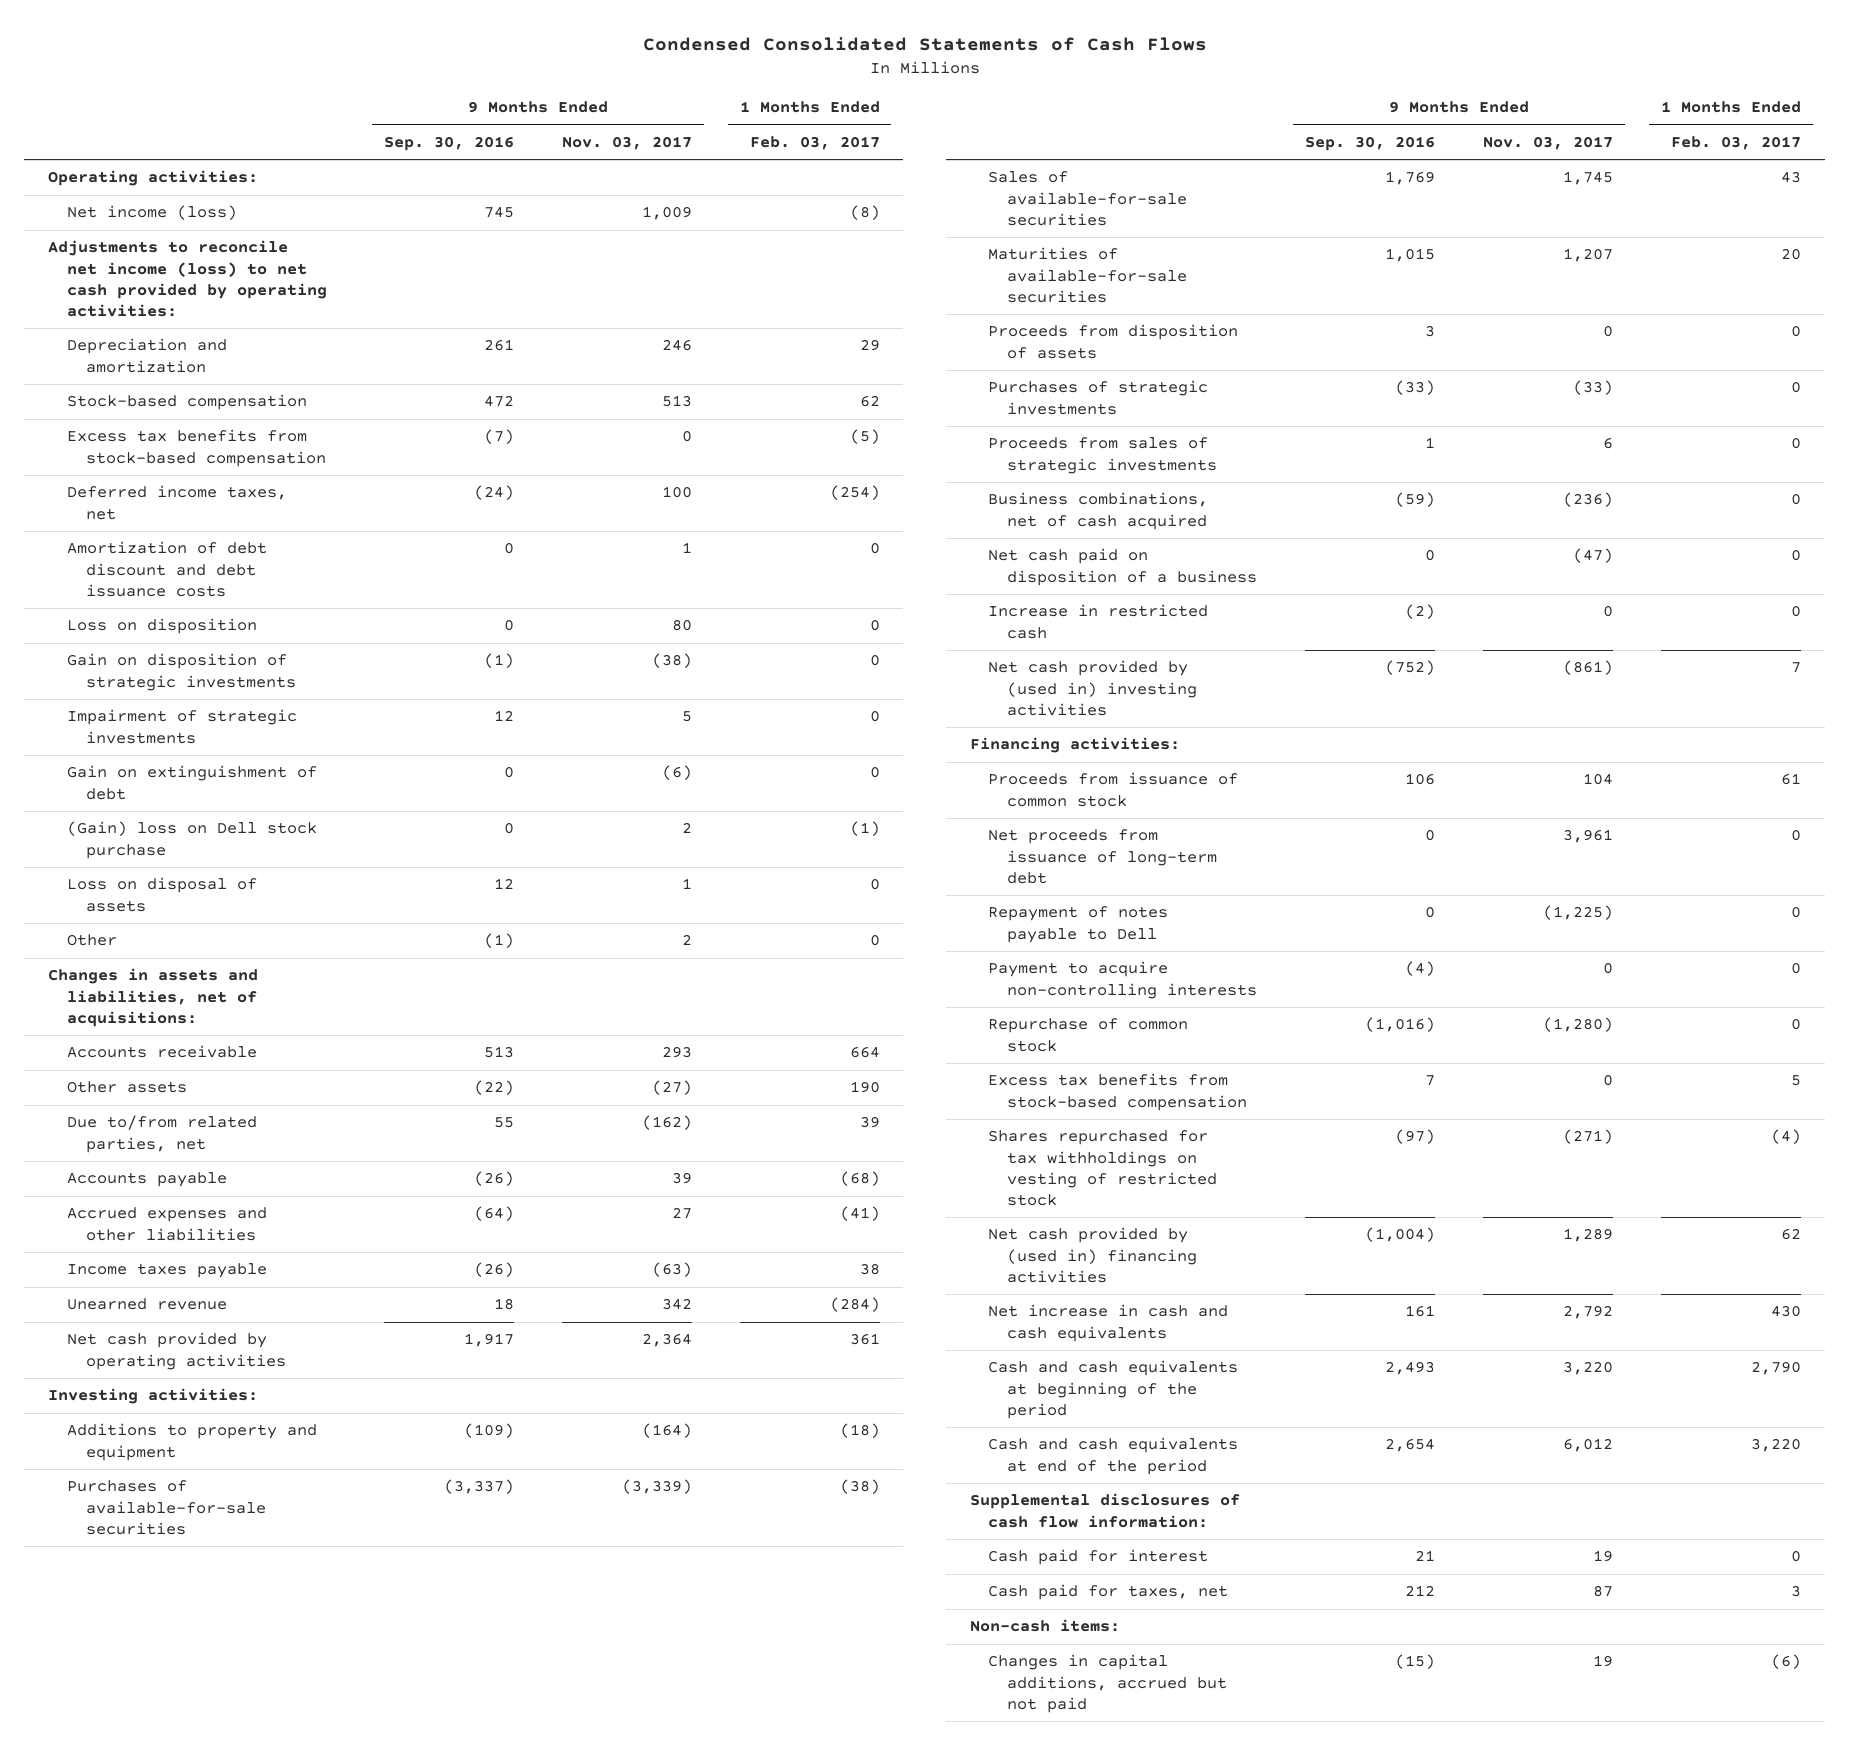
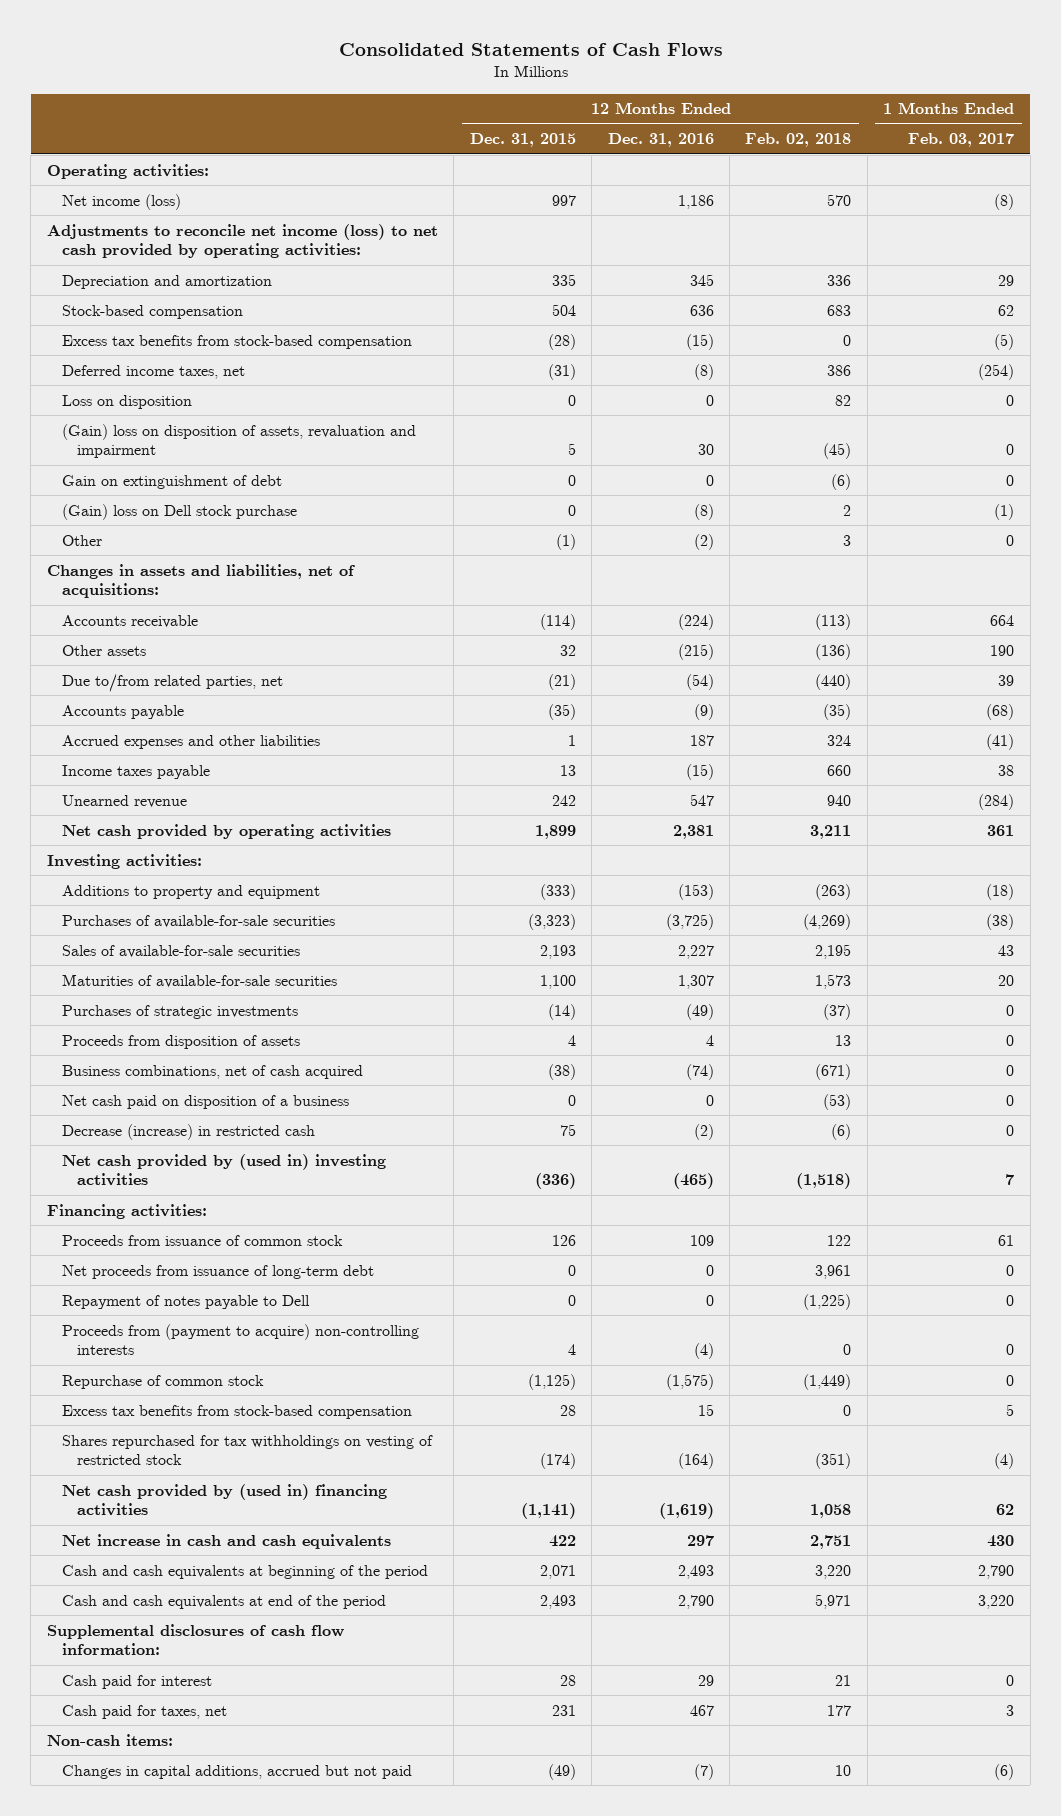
- Condensed Consolidated Statements of Cash Flows
+ Consolidated Statements of Cash Flows
- | 9 Months Ended Sep. 30, 2016 | 9 Months Ended Nov. 03, 2017 | 1 Months Ended Feb. 03, 2017
+ | 12 Months Ended Dec. 31, 2015 | 12 Months Ended Dec. 31, 2016 | 12 Months Ended Feb. 02, 2018 | 1 Months Ended Feb. 03, 2017
- Amortization of debt discount and debt issuance costs | 0 | 1 | 0
- Gain on disposition of strategic investments | (1) | (38) | 0
- Impairment of strategic investments | 12 | 5 | 0
+ (Gain) loss on disposition of assets, revaluation and impairment | 5 | 30 | (45) | 0
- Loss on disposal of assets | 12 | 1 | 0
- Proceeds from sales of strategic investments | 1 | 6 | 0
moved down: Proceeds from disposition of assets | 4 | 4 | 13 | 0
- Increase in restricted cash | (2) | 0 | 0
+ Decrease (increase) in restricted cash | 75 | (2) | (6) | 0
- Payment to acquire non-controlling interests | (4) | 0 | 0
+ Proceeds from (payment to acquire) non-controlling interests | 4 | (4) | 0 | 0

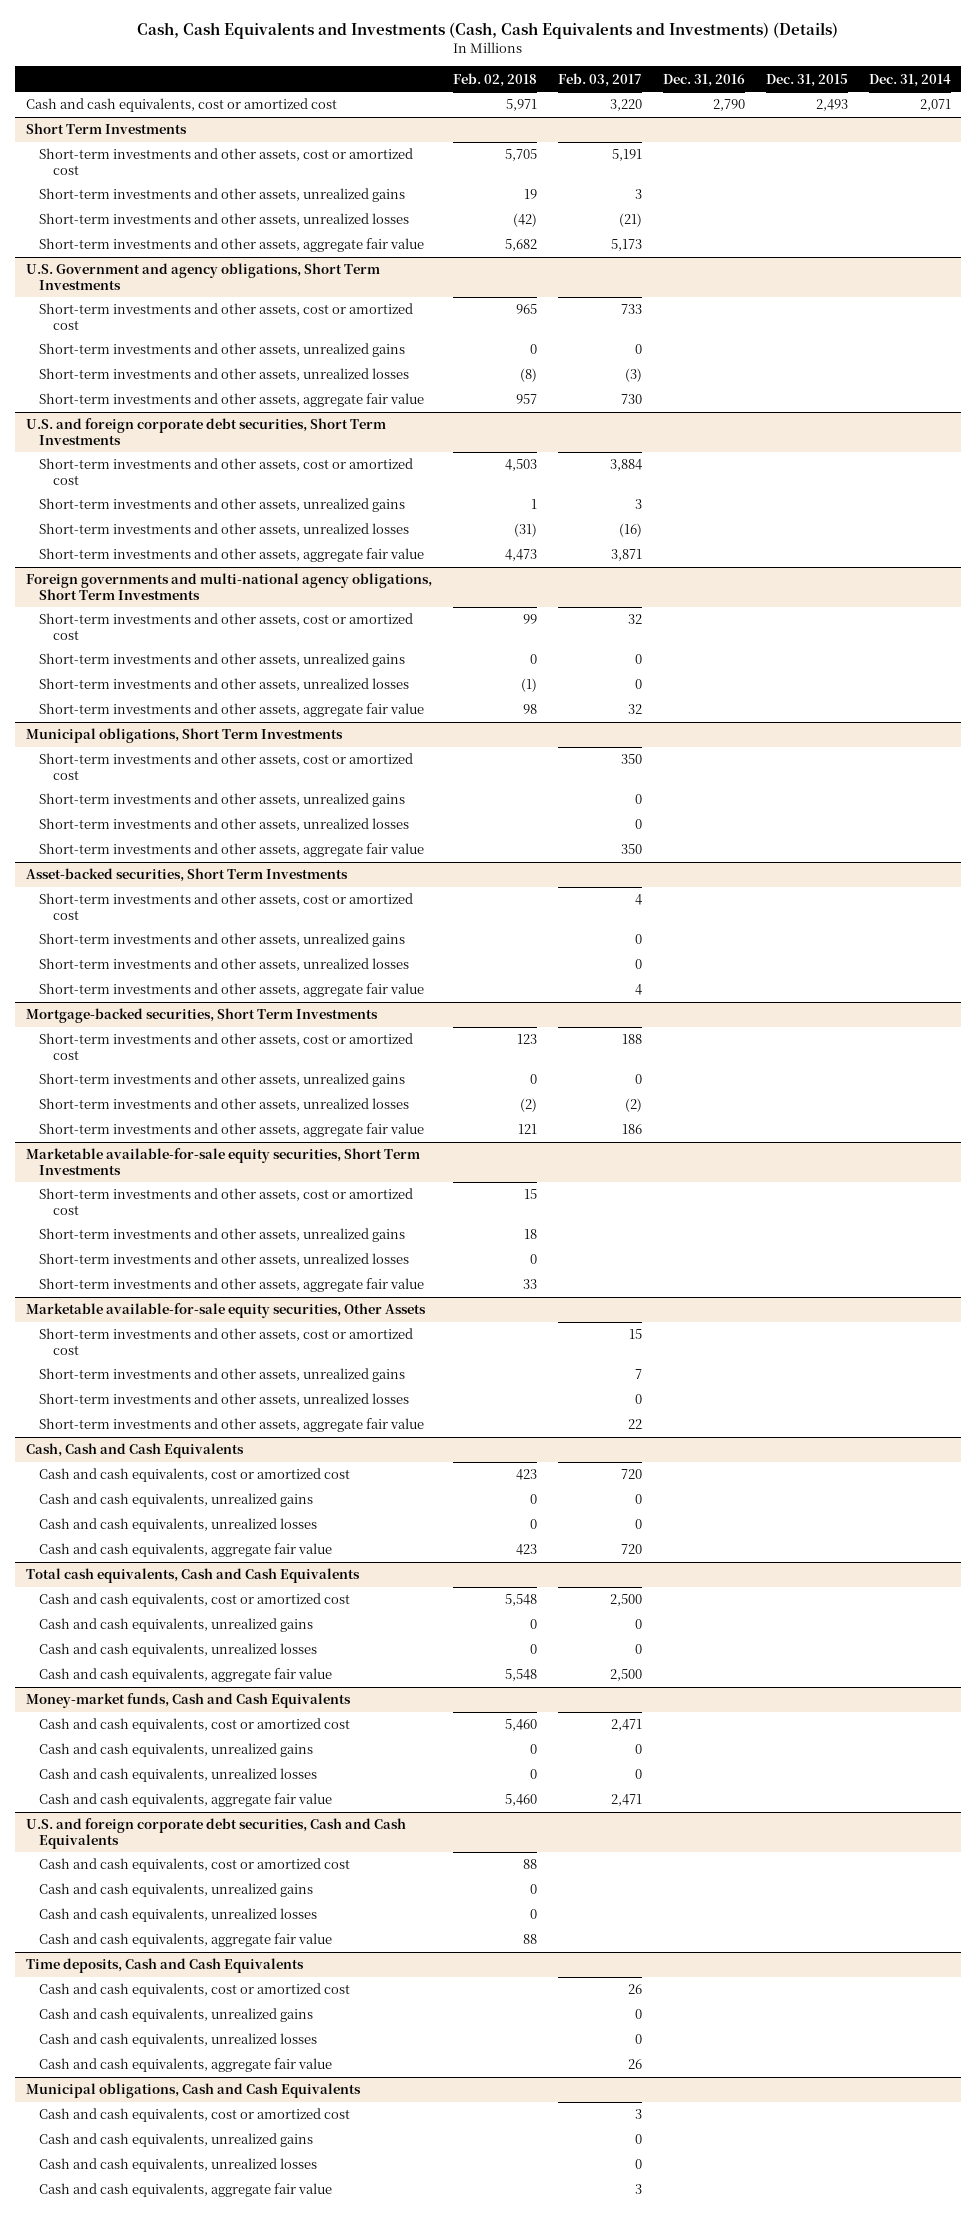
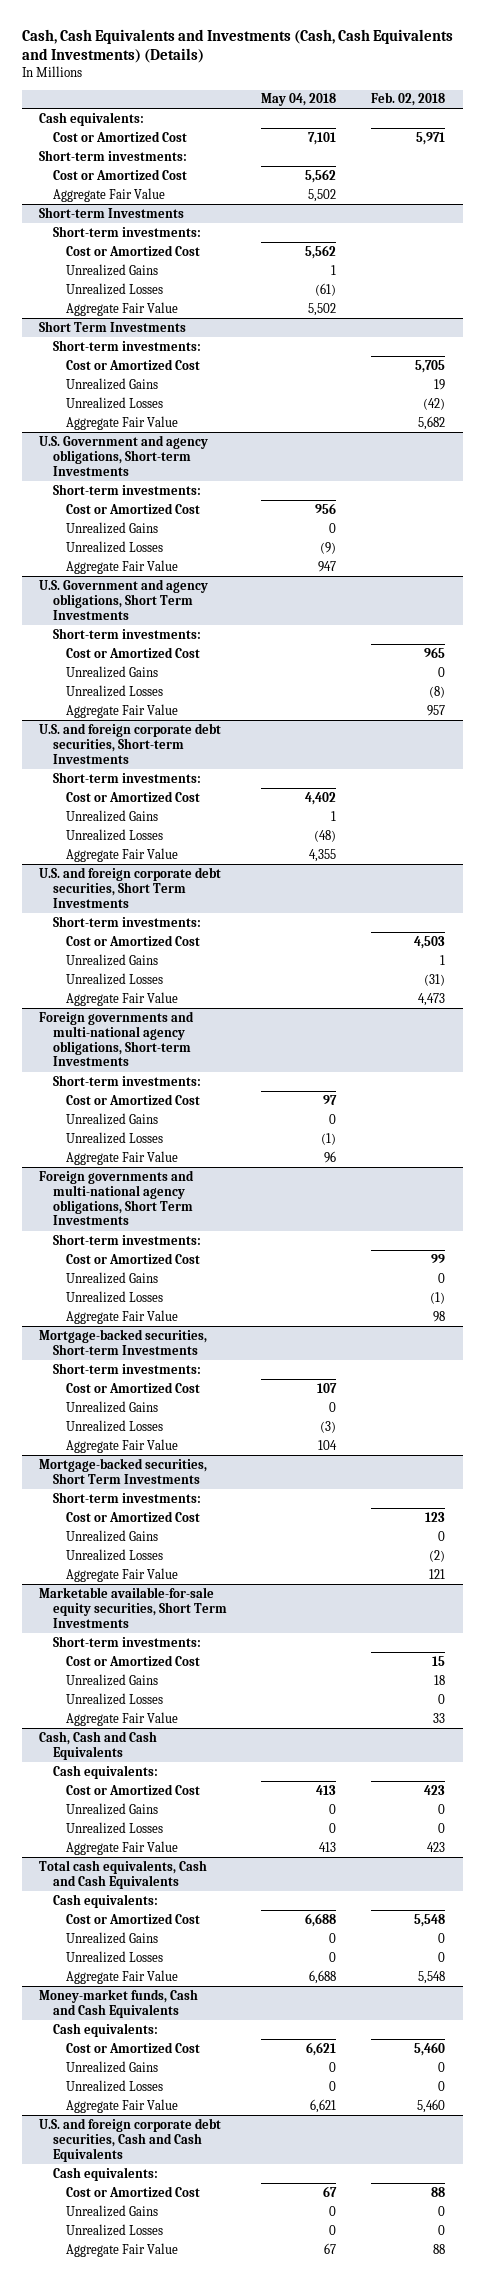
- | Feb. 02, 2018 | Feb. 03, 2017 | Dec. 31, 2016 | Dec. 31, 2015 | Dec. 31, 2014
+ | May 04, 2018 | Feb. 02, 2018
- Cash and cash equivalents, cost or amortized cost | 5,971 | 3,220 | 2,790 | 2,493 | 2,071
+ Cash equivalents:
+ Cost or Amortized Cost | 7,101 | 5,971
+ Short-term investments:
+ Cost or Amortized Cost | 5,562 |
+ Aggregate Fair Value | 5,502 |
+ Short-term Investments
+ Short-term investments:
+ Cost or Amortized Cost | 5,562 |
+ Unrealized Gains | 1 |
+ Unrealized Losses | (61) |
+ Aggregate Fair Value | 5,502 |
@ Short Term Investments
- Short-term investments and other assets, cost or amortized cost | 5,705 | 5,191 | | |
- Short-term investments and other assets, unrealized gains | 19 | 3 | | |
- Short-term investments and other assets, unrealized losses | (42) | (21) | | |
- Short-term investments and other assets, aggregate fair value | 5,682 | 5,173 | | |
+ Short-term investments:
+ Cost or Amortized Cost | | 5,705
+ Unrealized Gains | | 19
+ Unrealized Losses | | (42)
+ Aggregate Fair Value | | 5,682
+ U.S. Government and agency obligations, Short-term Investments
+ Short-term investments:
+ Cost or Amortized Cost | 956 |
+ Unrealized Gains | 0 |
+ Unrealized Losses | (9) |
+ Aggregate Fair Value | 947 |
@ U.S. Government and agency obligations, Short Term Investments
- Short-term investments and other assets, cost or amortized cost | 965 | 733 | | |
- Short-term investments and other assets, unrealized gains | 0 | 0 | | |
- Short-term investments and other assets, unrealized losses | (8) | (3) | | |
- Short-term investments and other assets, aggregate fair value | 957 | 730 | | |
+ Short-term investments:
+ Cost or Amortized Cost | | 965
+ Unrealized Gains | | 0
+ Unrealized Losses | | (8)
+ Aggregate Fair Value | | 957
+ U.S. and foreign corporate debt securities, Short-term Investments
+ Short-term investments:
+ Cost or Amortized Cost | 4,402 |
+ Unrealized Gains | 1 |
+ Unrealized Losses | (48) |
+ Aggregate Fair Value | 4,355 |
@ U.S. and foreign corporate debt securities, Short Term Investments
- Short-term investments and other assets, cost or amortized cost | 4,503 | 3,884 | | |
- Short-term investments and other assets, unrealized gains | 1 | 3 | | |
- Short-term investments and other assets, unrealized losses | (31) | (16) | | |
- Short-term investments and other assets, aggregate fair value | 4,473 | 3,871 | | |
+ Short-term investments:
+ Cost or Amortized Cost | | 4,503
+ Unrealized Gains | | 1
+ Unrealized Losses | | (31)
+ Aggregate Fair Value | | 4,473
+ Foreign governments and multi-national agency obligations, Short-term Investments
+ Short-term investments:
+ Cost or Amortized Cost | 97 |
+ Unrealized Gains | 0 |
+ Unrealized Losses | (1) |
+ Aggregate Fair Value | 96 |
@ Foreign governments and multi-national agency obligations, Short Term Investments
- Short-term investments and other assets, cost or amortized cost | 99 | 32 | | |
- Short-term investments and other assets, unrealized gains | 0 | 0 | | |
- Short-term investments and other assets, unrealized losses | (1) | 0 | | |
- Short-term investments and other assets, aggregate fair value | 98 | 32 | | |
- Municipal obligations, Short Term Investments
- Short-term investments and other assets, cost or amortized cost | | 350 | | |
- Short-term investments and other assets, unrealized gains | | 0 | | |
- Short-term investments and other assets, unrealized losses | | 0 | | |
- Short-term investments and other assets, aggregate fair value | | 350 | | |
- Asset-backed securities, Short Term Investments
- Short-term investments and other assets, cost or amortized cost | | 4 | | |
- Short-term investments and other assets, unrealized gains | | 0 | | |
- Short-term investments and other assets, unrealized losses | | 0 | | |
- Short-term investments and other assets, aggregate fair value | | 4 | | |
@ Foreign governments and multi-national agency obligations, Short Term Investments
+ Short-term investments:
+ Cost or Amortized Cost | | 99
+ Unrealized Gains | | 0
+ Unrealized Losses | | (1)
+ Aggregate Fair Value | | 98
+ Mortgage-backed securities, Short-term Investments
+ Short-term investments:
+ Cost or Amortized Cost | 107 |
+ Unrealized Gains | 0 |
+ Unrealized Losses | (3) |
+ Aggregate Fair Value | 104 |
@ Mortgage-backed securities, Short Term Investments
- Short-term investments and other assets, cost or amortized cost | 123 | 188 | | |
- Short-term investments and other assets, unrealized gains | 0 | 0 | | |
- Short-term investments and other assets, unrealized losses | (2) | (2) | | |
- Short-term investments and other assets, aggregate fair value | 121 | 186 | | |
+ Short-term investments:
+ Cost or Amortized Cost | | 123
+ Unrealized Gains | | 0
+ Unrealized Losses | | (2)
+ Aggregate Fair Value | | 121
@ Marketable available-for-sale equity securities, Short Term Investments
- Short-term investments and other assets, cost or amortized cost | 15 | | | |
- Short-term investments and other assets, unrealized gains | 18 | | | |
- Short-term investments and other assets, unrealized losses | 0 | | | |
- Short-term investments and other assets, aggregate fair value | 33 | | | |
- Marketable available-for-sale equity securities, Other Assets
- Short-term investments and other assets, cost or amortized cost | | 15 | | |
- Short-term investments and other assets, unrealized gains | | 7 | | |
- Short-term investments and other assets, unrealized losses | | 0 | | |
- Short-term investments and other assets, aggregate fair value | | 22 | | |
@ Marketable available-for-sale equity securities, Short Term Investments
+ Short-term investments:
+ Cost or Amortized Cost | | 15
+ Unrealized Gains | | 18
+ Unrealized Losses | | 0
+ Aggregate Fair Value | | 33
@ Cash, Cash and Cash Equivalents
- Cash and cash equivalents, cost or amortized cost | 423 | 720 | | |
- Cash and cash equivalents, unrealized gains | 0 | 0 | | |
- Cash and cash equivalents, unrealized losses | 0 | 0 | | |
- Cash and cash equivalents, aggregate fair value | 423 | 720 | | |
+ Cash equivalents:
+ Cost or Amortized Cost | 413 | 423
+ Unrealized Gains | 0 | 0
+ Unrealized Losses | 0 | 0
+ Aggregate Fair Value | 413 | 423
@ Total cash equivalents, Cash and Cash Equivalents
- Cash and cash equivalents, cost or amortized cost | 5,548 | 2,500 | | |
- Cash and cash equivalents, unrealized gains | 0 | 0 | | |
- Cash and cash equivalents, unrealized losses | 0 | 0 | | |
- Cash and cash equivalents, aggregate fair value | 5,548 | 2,500 | | |
+ Cash equivalents:
+ Cost or Amortized Cost | 6,688 | 5,548
+ Unrealized Gains | 0 | 0
+ Unrealized Losses | 0 | 0
+ Aggregate Fair Value | 6,688 | 5,548
@ Money-market funds, Cash and Cash Equivalents
- Cash and cash equivalents, cost or amortized cost | 5,460 | 2,471 | | |
- Cash and cash equivalents, unrealized gains | 0 | 0 | | |
- Cash and cash equivalents, unrealized losses | 0 | 0 | | |
- Cash and cash equivalents, aggregate fair value | 5,460 | 2,471 | | |
+ Cash equivalents:
+ Cost or Amortized Cost | 6,621 | 5,460
+ Unrealized Gains | 0 | 0
+ Unrealized Losses | 0 | 0
+ Aggregate Fair Value | 6,621 | 5,460
@ U.S. and foreign corporate debt securities, Cash and Cash Equivalents
- Cash and cash equivalents, cost or amortized cost | 88 | | | |
- Cash and cash equivalents, unrealized gains | 0 | | | |
- Cash and cash equivalents, unrealized losses | 0 | | | |
- Cash and cash equivalents, aggregate fair value | 88 | | | |
- Time deposits, Cash and Cash Equivalents
- Cash and cash equivalents, cost or amortized cost | | 26 | | |
- Cash and cash equivalents, unrealized gains | | 0 | | |
- Cash and cash equivalents, unrealized losses | | 0 | | |
- Cash and cash equivalents, aggregate fair value | | 26 | | |
- Municipal obligations, Cash and Cash Equivalents
- Cash and cash equivalents, cost or amortized cost | | 3 | | |
- Cash and cash equivalents, unrealized gains | | 0 | | |
- Cash and cash equivalents, unrealized losses | | 0 | | |
- Cash and cash equivalents, aggregate fair value | | 3 | | |
@ U.S. and foreign corporate debt securities, Cash and Cash Equivalents
+ Cash equivalents:
+ Cost or Amortized Cost | 67 | 88
+ Unrealized Gains | 0 | 0
+ Unrealized Losses | 0 | 0
+ Aggregate Fair Value | 67 | 88

